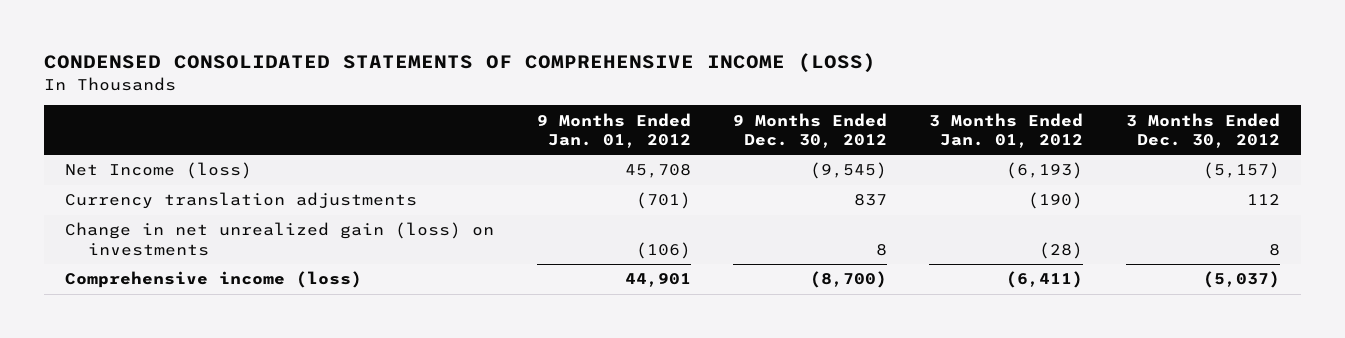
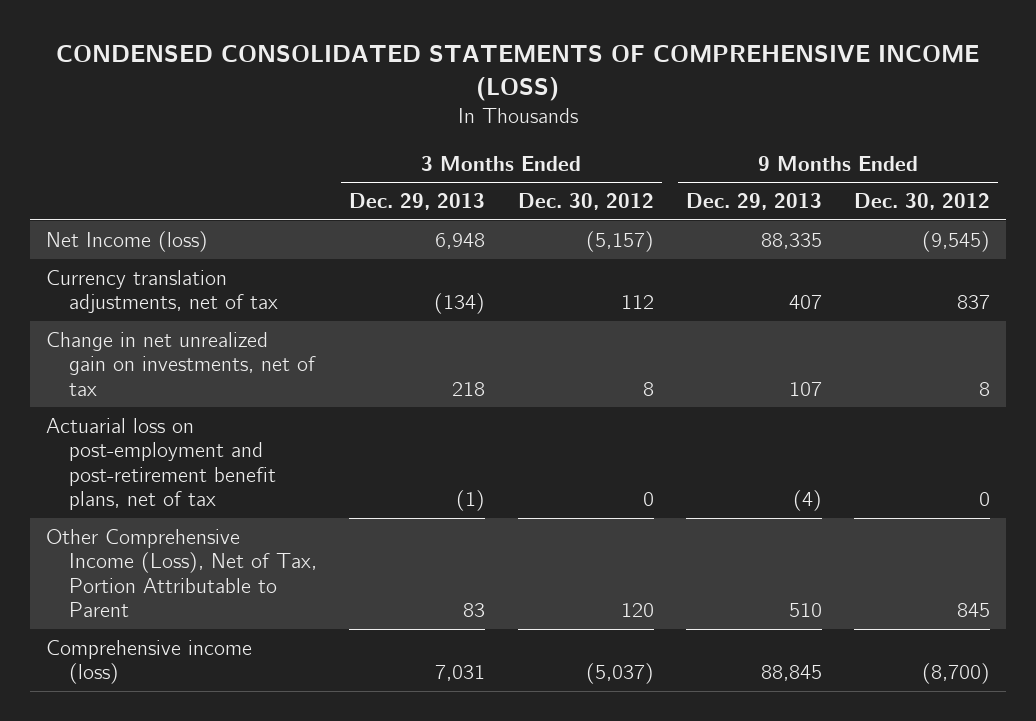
- | 9 Months Ended Jan. 01, 2012 | 9 Months Ended Dec. 30, 2012 | 3 Months Ended Jan. 01, 2012 | 3 Months Ended Dec. 30, 2012
+ | 3 Months Ended Dec. 29, 2013 | 3 Months Ended Dec. 30, 2012 | 9 Months Ended Dec. 29, 2013 | 9 Months Ended Dec. 30, 2012
- Currency translation adjustments | (701) | 837 | (190) | 112
- Change in net unrealized gain (loss) on investments | (106) | 8 | (28) | 8
+ Currency translation adjustments, net of tax | (134) | 112 | 407 | 837
+ Change in net unrealized gain on investments, net of tax | 218 | 8 | 107 | 8
+ Actuarial loss on post-employment and post-retirement benefit plans, net of tax | (1) | 0 | (4) | 0
+ Other Comprehensive Income (Loss), Net of Tax, Portion Attributable to Parent | 83 | 120 | 510 | 845

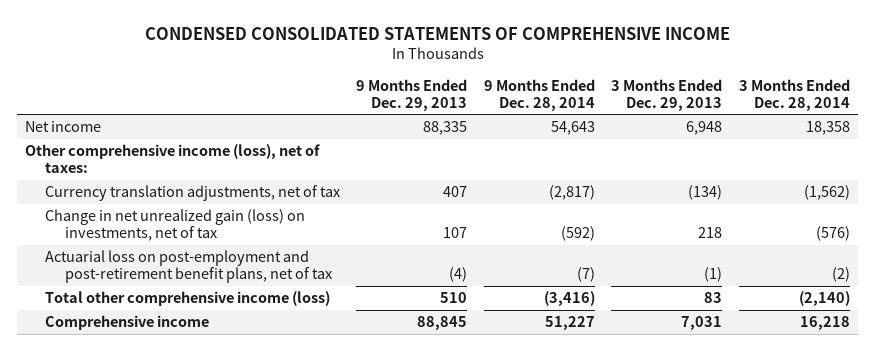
- CONDENSED CONSOLIDATED STATEMENTS OF COMPREHENSIVE INCOME (LOSS)
+ CONDENSED CONSOLIDATED STATEMENTS OF COMPREHENSIVE INCOME
- | 3 Months Ended Dec. 29, 2013 | 3 Months Ended Dec. 30, 2012 | 9 Months Ended Dec. 29, 2013 | 9 Months Ended Dec. 30, 2012
+ | 9 Months Ended Dec. 29, 2013 | 9 Months Ended Dec. 28, 2014 | 3 Months Ended Dec. 29, 2013 | 3 Months Ended Dec. 28, 2014
- Net Income (loss) | 6,948 | (5,157) | 88,335 | (9,545)
+ Net income | 88,335 | 54,643 | 6,948 | 18,358
+ Other comprehensive income (loss), net of taxes:
- Change in net unrealized gain on investments, net of tax | 218 | 8 | 107 | 8
+ Change in net unrealized gain (loss) on investments, net of tax | 107 | (592) | 218 | (576)
- Other Comprehensive Income (Loss), Net of Tax, Portion Attributable to Parent | 83 | 120 | 510 | 845
- Comprehensive income (loss) | 7,031 | (5,037) | 88,845 | (8,700)
+ Total other comprehensive income (loss) | 510 | (3,416) | 83 | (2,140)
+ Comprehensive income | 88,845 | 51,227 | 7,031 | 16,218

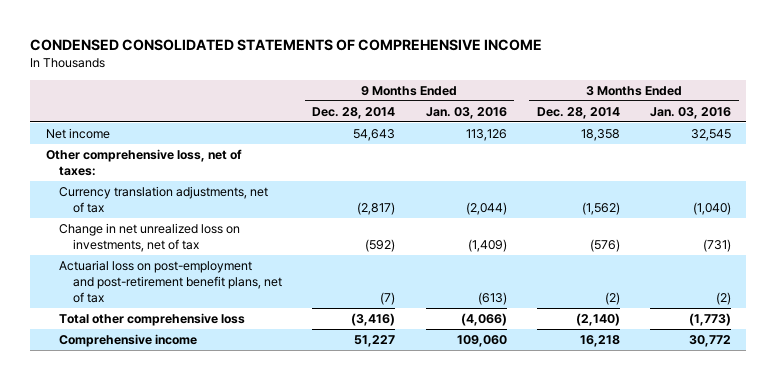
- | 9 Months Ended Dec. 29, 2013 | 9 Months Ended Dec. 28, 2014 | 3 Months Ended Dec. 29, 2013 | 3 Months Ended Dec. 28, 2014
+ | 9 Months Ended Dec. 28, 2014 | 9 Months Ended Jan. 03, 2016 | 3 Months Ended Dec. 28, 2014 | 3 Months Ended Jan. 03, 2016
- Other comprehensive income (loss), net of taxes:
+ Other comprehensive loss, net of taxes:
- Change in net unrealized gain (loss) on investments, net of tax | 107 | (592) | 218 | (576)
+ Change in net unrealized loss on investments, net of tax | (592) | (1,409) | (576) | (731)
- Total other comprehensive income (loss) | 510 | (3,416) | 83 | (2,140)
+ Total other comprehensive loss | (3,416) | (4,066) | (2,140) | (1,773)

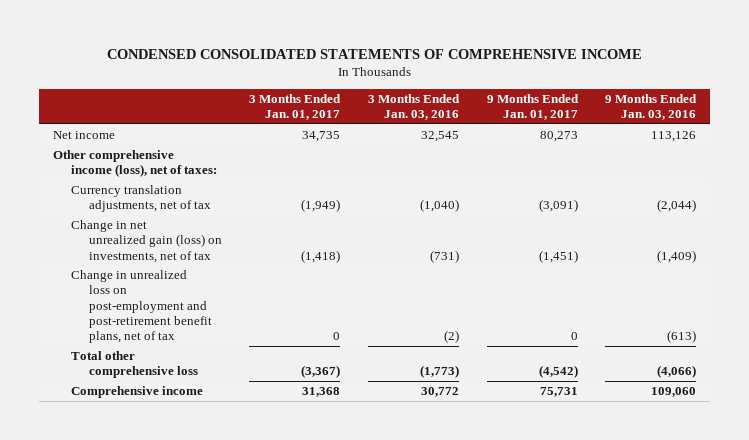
- | 9 Months Ended Dec. 28, 2014 | 9 Months Ended Jan. 03, 2016 | 3 Months Ended Dec. 28, 2014 | 3 Months Ended Jan. 03, 2016
+ | 3 Months Ended Jan. 01, 2017 | 3 Months Ended Jan. 03, 2016 | 9 Months Ended Jan. 01, 2017 | 9 Months Ended Jan. 03, 2016
- Other comprehensive loss, net of taxes:
+ Other comprehensive income (loss), net of taxes:
- Change in net unrealized loss on investments, net of tax | (592) | (1,409) | (576) | (731)
- Actuarial loss on post-employment and post-retirement benefit plans, net of tax | (7) | (613) | (2) | (2)
+ Change in net unrealized gain (loss) on investments, net of tax | (1,418) | (731) | (1,451) | (1,409)
+ Change in unrealized loss on post-employment and post-retirement benefit plans, net of tax | 0 | (2) | 0 | (613)

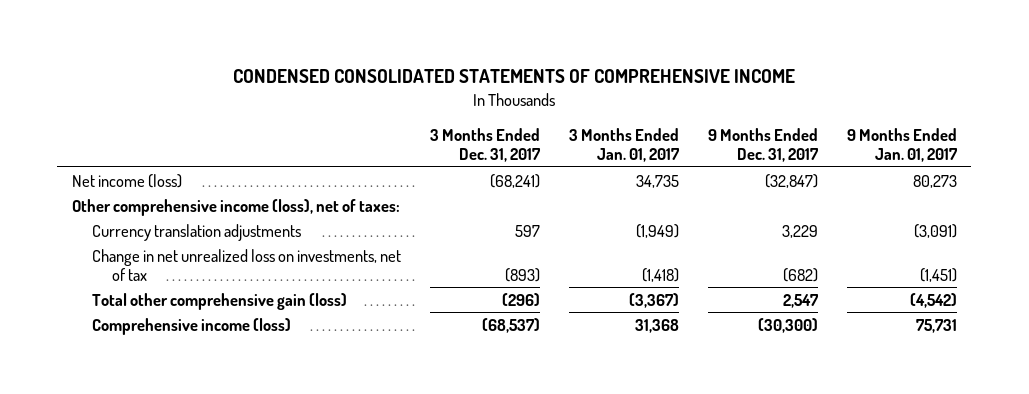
- | 3 Months Ended Jan. 01, 2017 | 3 Months Ended Jan. 03, 2016 | 9 Months Ended Jan. 01, 2017 | 9 Months Ended Jan. 03, 2016
+ | 3 Months Ended Dec. 31, 2017 | 3 Months Ended Jan. 01, 2017 | 9 Months Ended Dec. 31, 2017 | 9 Months Ended Jan. 01, 2017
- Net income | 34,735 | 32,545 | 80,273 | 113,126
+ Net income (loss) | (68,241) | 34,735 | (32,847) | 80,273
- Currency translation adjustments, net of tax | (1,949) | (1,040) | (3,091) | (2,044)
- Change in net unrealized gain (loss) on investments, net of tax | (1,418) | (731) | (1,451) | (1,409)
- Change in unrealized loss on post-employment and post-retirement benefit plans, net of tax | 0 | (2) | 0 | (613)
- Total other comprehensive loss | (3,367) | (1,773) | (4,542) | (4,066)
- Comprehensive income | 31,368 | 30,772 | 75,731 | 109,060
+ Currency translation adjustments | 597 | (1,949) | 3,229 | (3,091)
+ Change in net unrealized loss on investments, net of tax | (893) | (1,418) | (682) | (1,451)
+ Total other comprehensive gain (loss) | (296) | (3,367) | 2,547 | (4,542)
+ Comprehensive income (loss) | (68,537) | 31,368 | (30,300) | 75,731

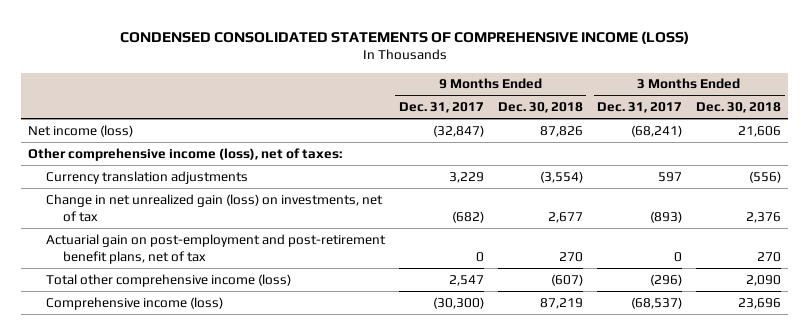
- CONDENSED CONSOLIDATED STATEMENTS OF COMPREHENSIVE INCOME
+ CONDENSED CONSOLIDATED STATEMENTS OF COMPREHENSIVE INCOME (LOSS)
- | 3 Months Ended Dec. 31, 2017 | 3 Months Ended Jan. 01, 2017 | 9 Months Ended Dec. 31, 2017 | 9 Months Ended Jan. 01, 2017
+ | 9 Months Ended Dec. 31, 2017 | 9 Months Ended Dec. 30, 2018 | 3 Months Ended Dec. 31, 2017 | 3 Months Ended Dec. 30, 2018
- Change in net unrealized loss on investments, net of tax | (893) | (1,418) | (682) | (1,451)
- Total other comprehensive gain (loss) | (296) | (3,367) | 2,547 | (4,542)
+ Change in net unrealized gain (loss) on investments, net of tax | (682) | 2,677 | (893) | 2,376
+ Actuarial gain on post-employment and post-retirement benefit plans, net of tax | 0 | 270 | 0 | 270
+ Total other comprehensive income (loss) | 2,547 | (607) | (296) | 2,090

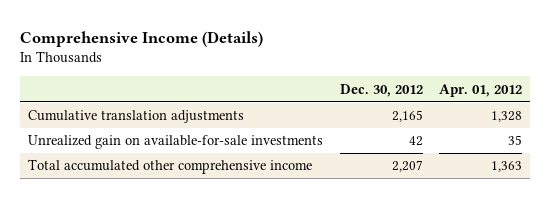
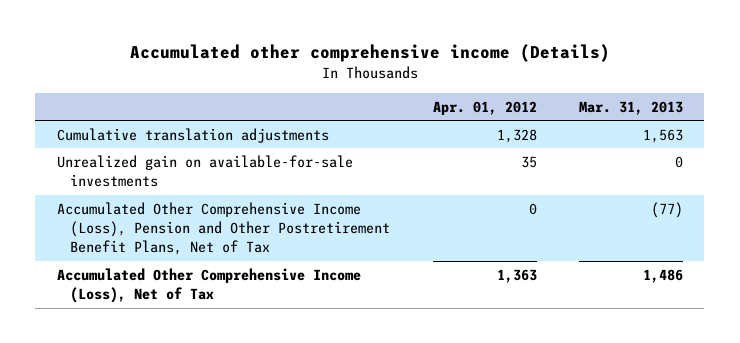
- Comprehensive Income (Details)
+ Accumulated other comprehensive income (Details)
- | Dec. 30, 2012 | Apr. 01, 2012
+ | Apr. 01, 2012 | Mar. 31, 2013
- Total accumulated other comprehensive income | 2,207 | 1,363
+ Accumulated Other Comprehensive Income (Loss), Pension and Other Postretirement Benefit Plans, Net of Tax | 0 | (77)
+ Accumulated Other Comprehensive Income (Loss), Net of Tax | 1,363 | 1,486

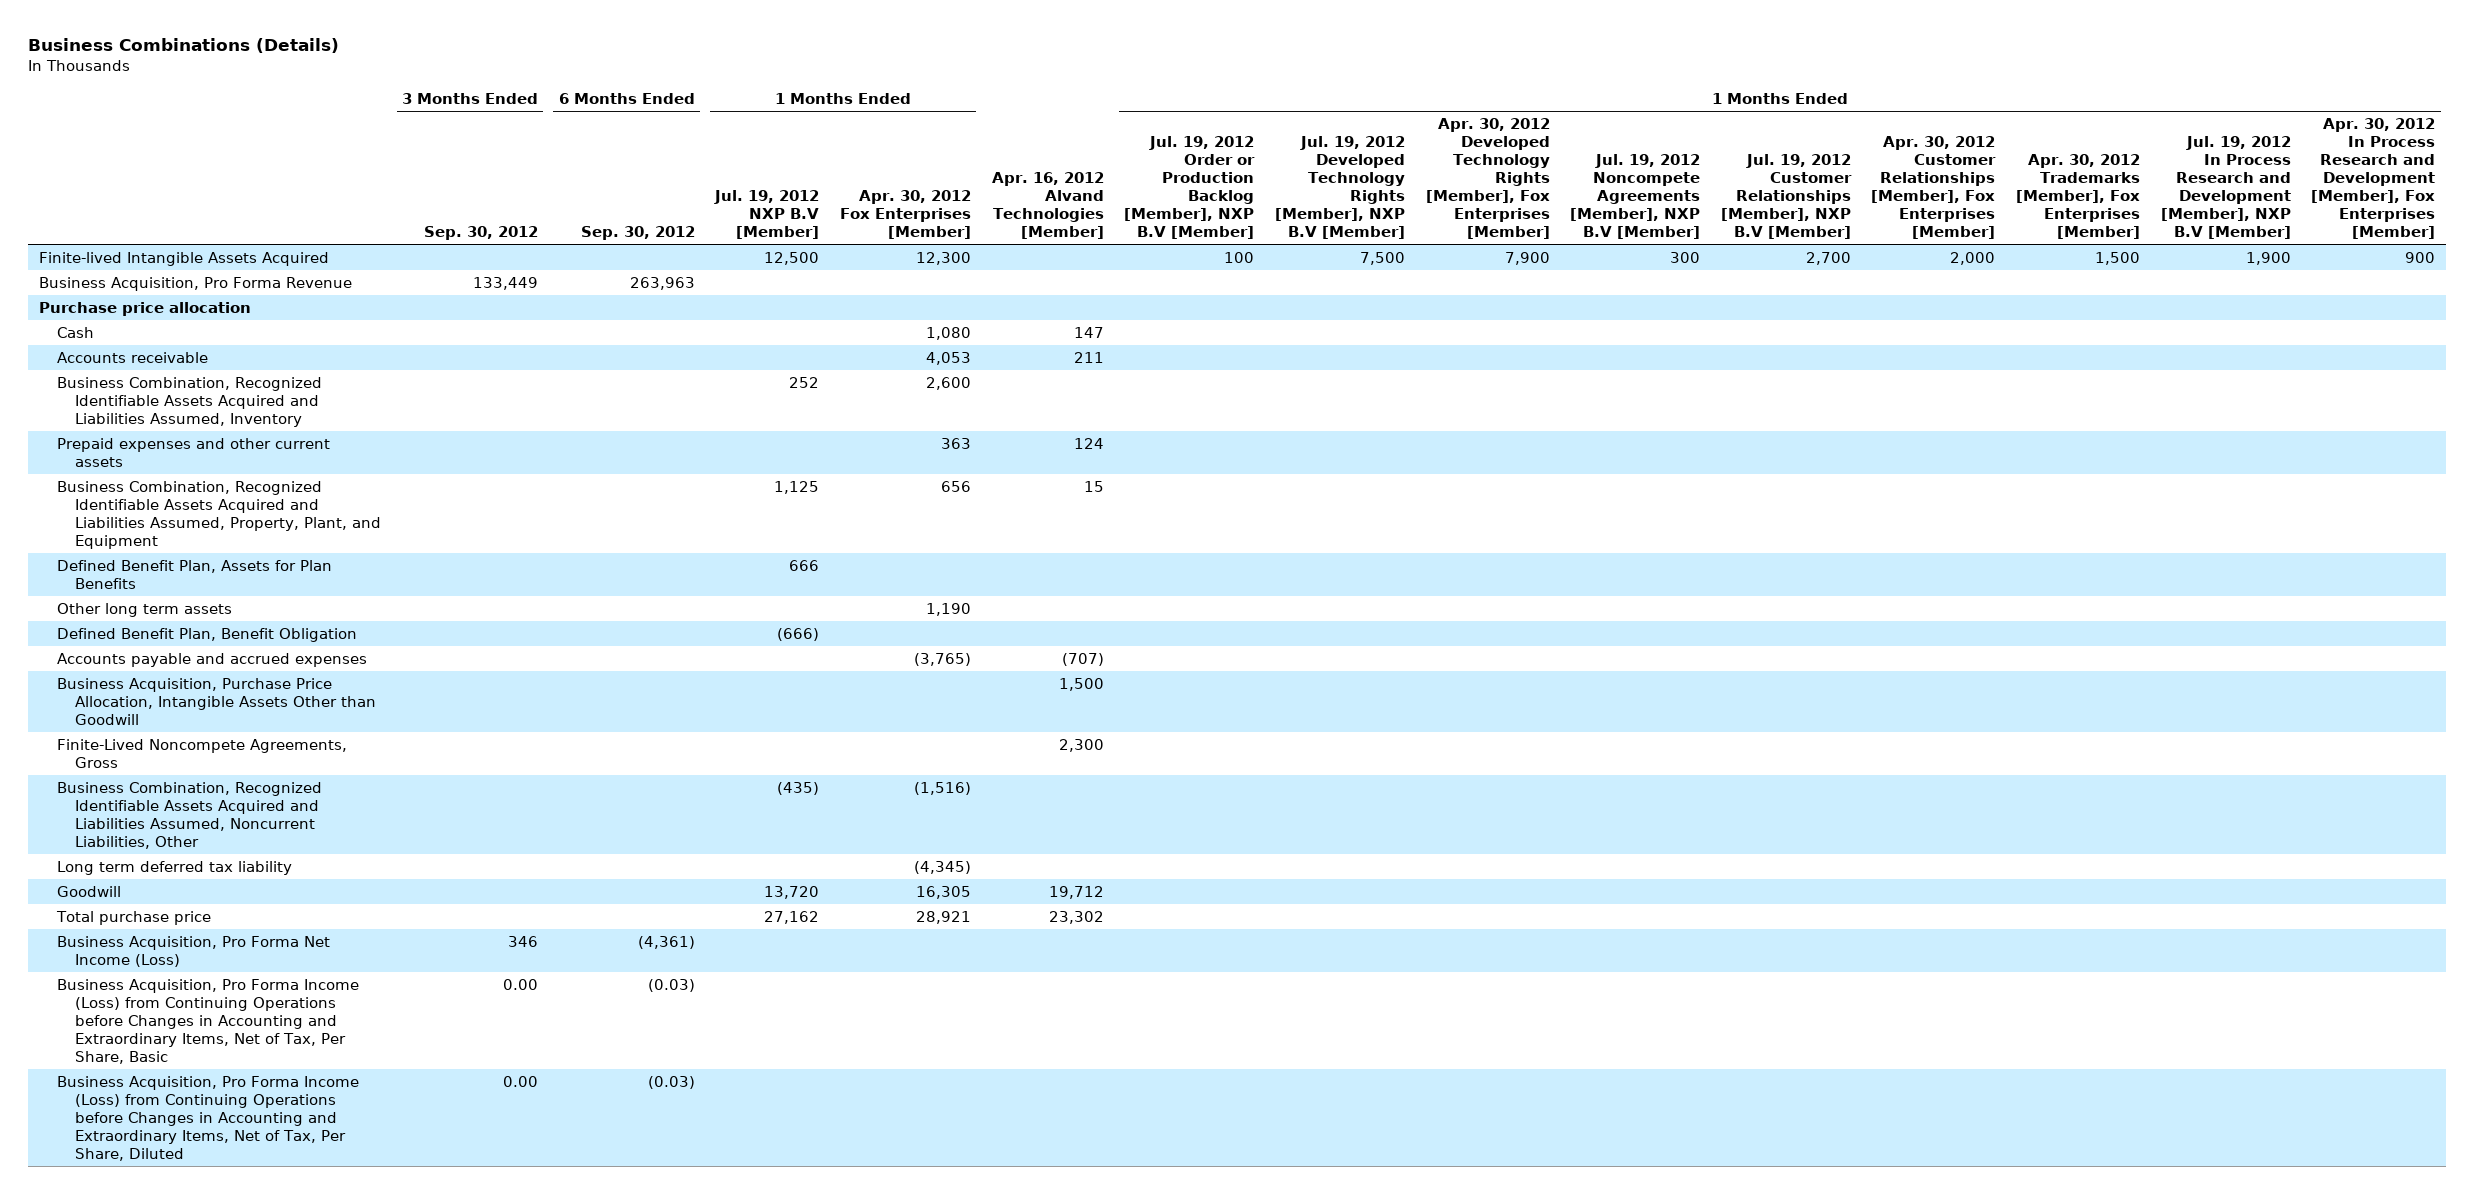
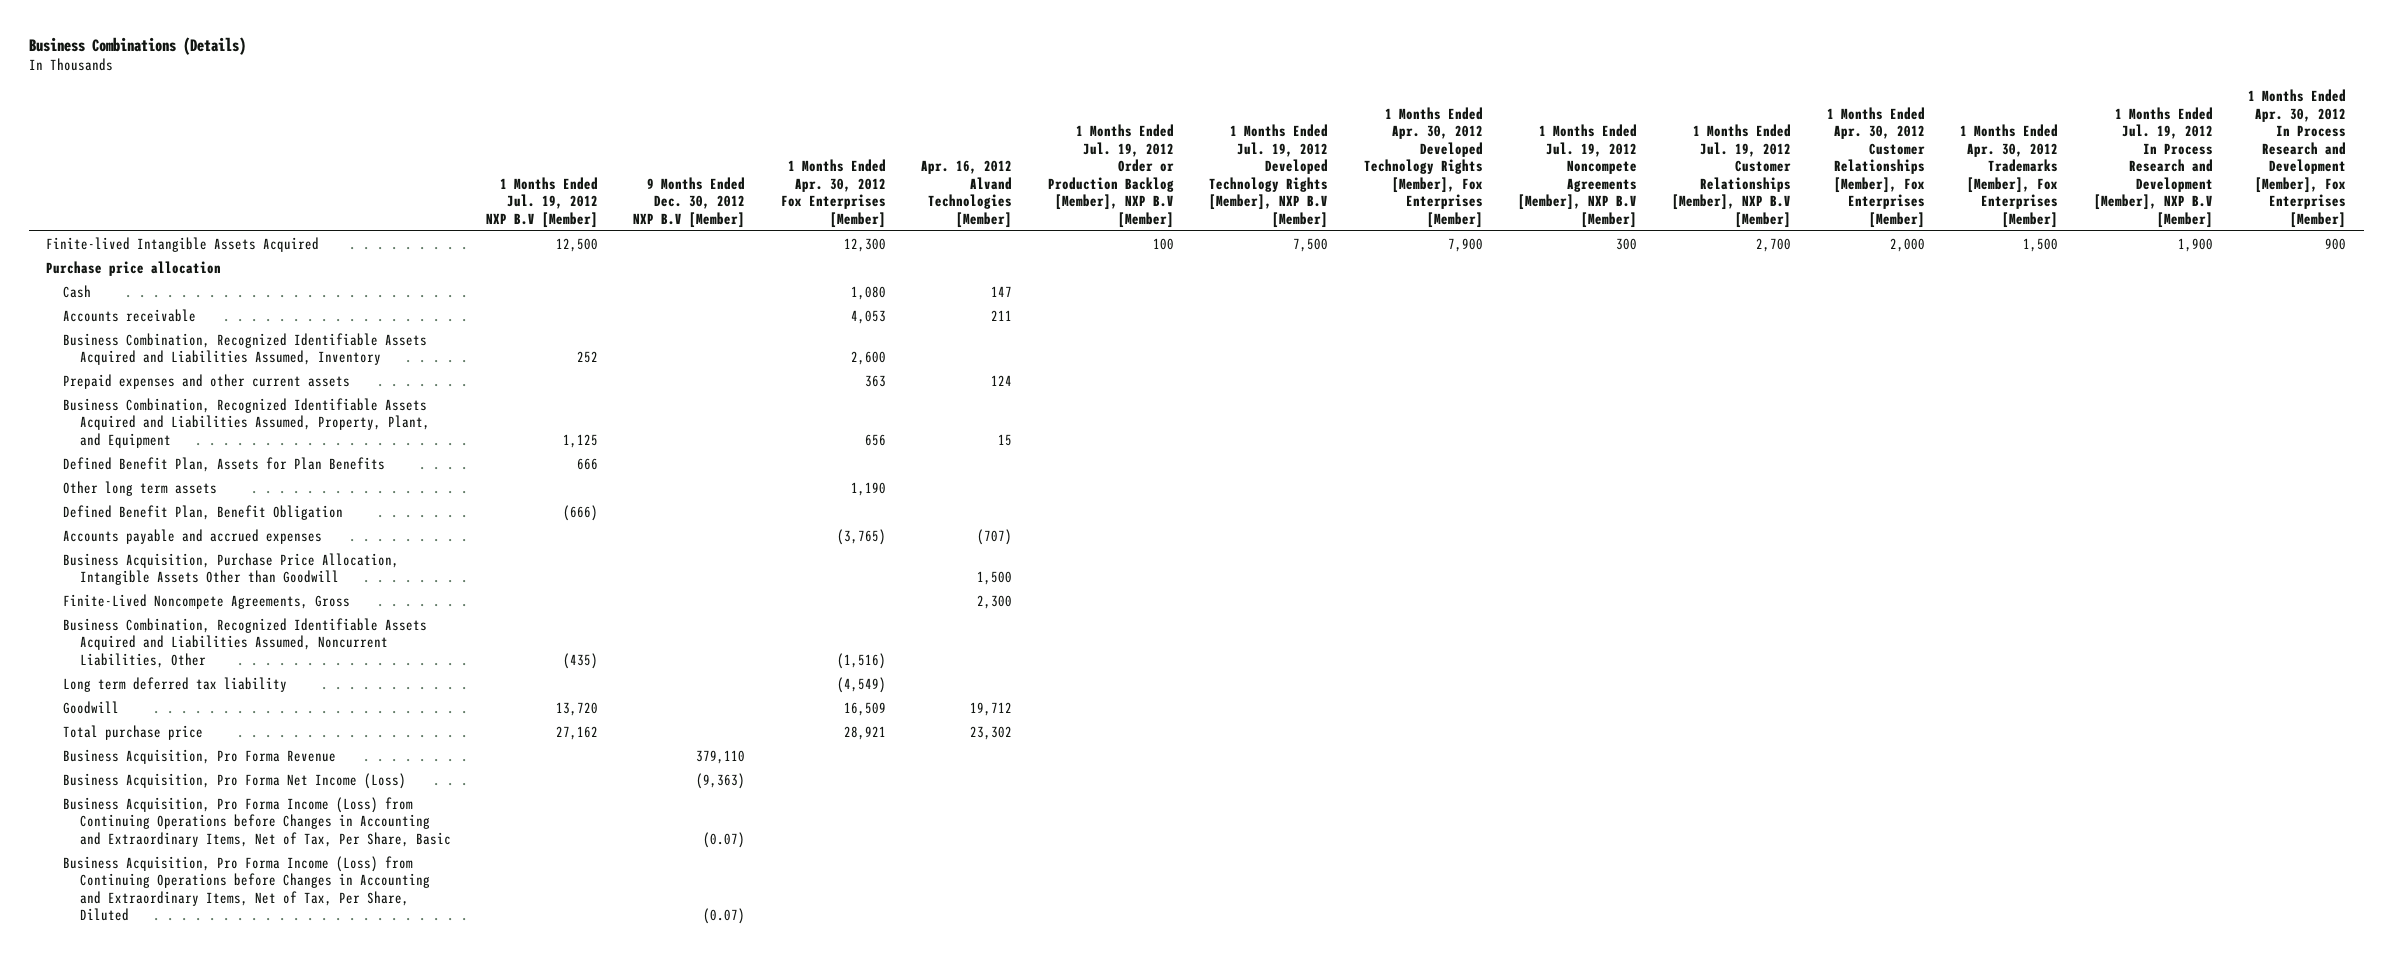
- | 3 Months Ended Sep. 30, 2012 | 6 Months Ended Sep. 30, 2012 | 1 Months Ended Jul. 19, 2012 NXP B.V [Member] | 1 Months Ended Apr. 30, 2012 Fox Enterprises [Member] | Apr. 16, 2012 Alvand Technologies [Member] | 1 Months Ended Jul. 19, 2012 Order or Production Backlog [Member], NXP B.V [Member] | 1 Months Ended Jul. 19, 2012 Developed Technology Rights [Member], NXP B.V [Member] | 1 Months Ended Apr. 30, 2012 Developed Technology Rights [Member], Fox Enterprises [Member] | 1 Months Ended Jul. 19, 2012 Noncompete Agreements [Member], NXP B.V [Member] | 1 Months Ended Jul. 19, 2012 Customer Relationships [Member], NXP B.V [Member] | 1 Months Ended Apr. 30, 2012 Customer Relationships [Member], Fox Enterprises [Member] | 1 Months Ended Apr. 30, 2012 Trademarks [Member], Fox Enterprises [Member] | 1 Months Ended Jul. 19, 2012 In Process Research and Development [Member], NXP B.V [Member] | 1 Months Ended Apr. 30, 2012 In Process Research and Development [Member], Fox Enterprises [Member]
+ | 1 Months Ended Jul. 19, 2012 NXP B.V [Member] | 9 Months Ended Dec. 30, 2012 NXP B.V [Member] | 1 Months Ended Apr. 30, 2012 Fox Enterprises [Member] | Apr. 16, 2012 Alvand Technologies [Member] | 1 Months Ended Jul. 19, 2012 Order or Production Backlog [Member], NXP B.V [Member] | 1 Months Ended Jul. 19, 2012 Developed Technology Rights [Member], NXP B.V [Member] | 1 Months Ended Apr. 30, 2012 Developed Technology Rights [Member], Fox Enterprises [Member] | 1 Months Ended Jul. 19, 2012 Noncompete Agreements [Member], NXP B.V [Member] | 1 Months Ended Jul. 19, 2012 Customer Relationships [Member], NXP B.V [Member] | 1 Months Ended Apr. 30, 2012 Customer Relationships [Member], Fox Enterprises [Member] | 1 Months Ended Apr. 30, 2012 Trademarks [Member], Fox Enterprises [Member] | 1 Months Ended Jul. 19, 2012 In Process Research and Development [Member], NXP B.V [Member] | 1 Months Ended Apr. 30, 2012 In Process Research and Development [Member], Fox Enterprises [Member]
- Long term deferred tax liability | | | | (4,345) | | | | | | | | | |
- Goodwill | | | 13,720 | 16,305 | 19,712 | | | | | | | | |
+ Long term deferred tax liability | | | (4,549) | | | | | | | | | |
+ Goodwill | 13,720 | | 16,509 | 19,712 | | | | | | | | |
moved down: Business Acquisition, Pro Forma Revenue | | 379,110 | | | | | | | | | | |

